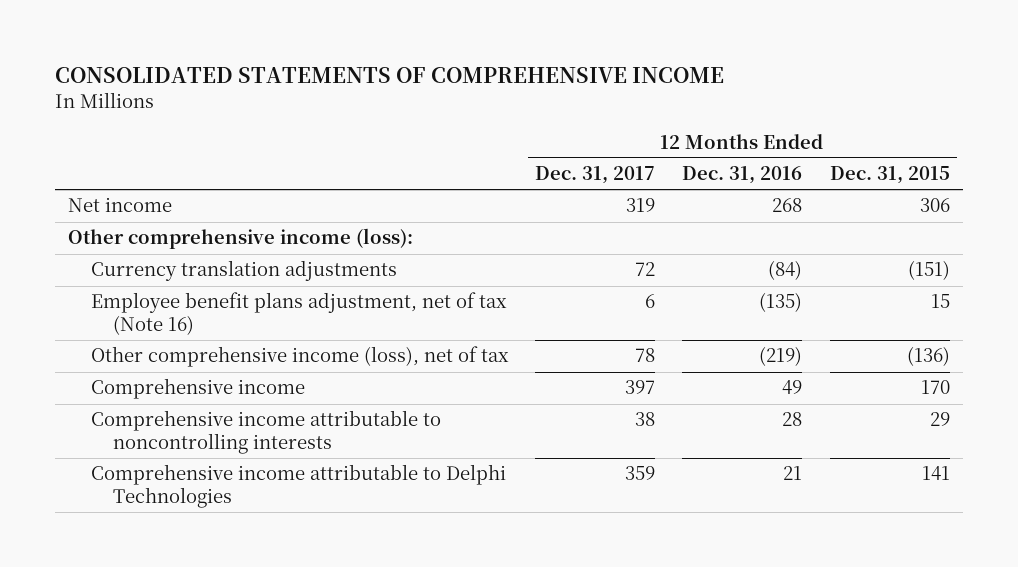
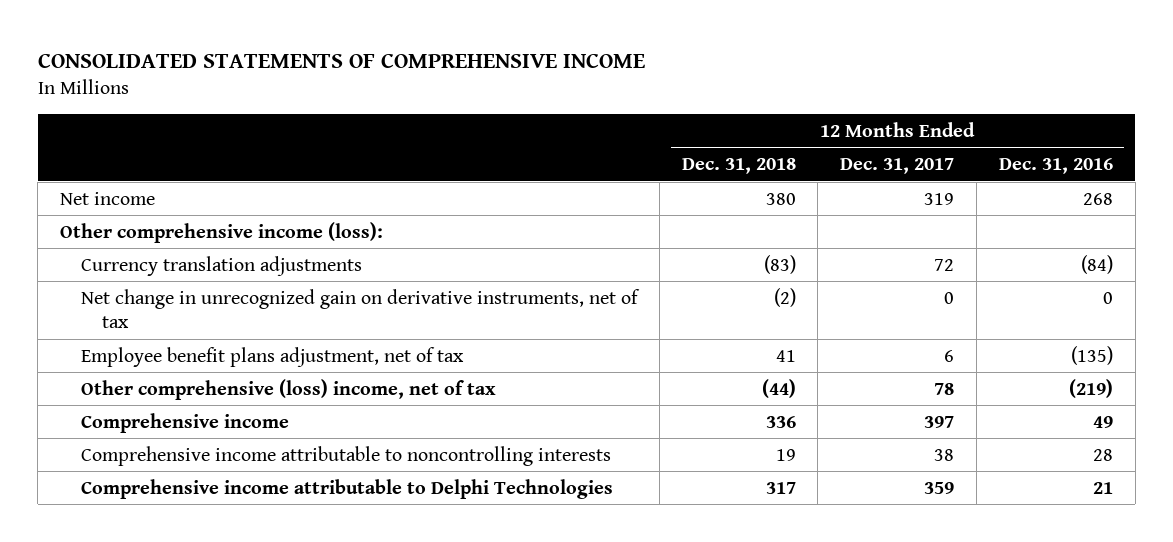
- | 12 Months Ended Dec. 31, 2017 | 12 Months Ended Dec. 31, 2016 | 12 Months Ended Dec. 31, 2015
+ | 12 Months Ended Dec. 31, 2018 | 12 Months Ended Dec. 31, 2017 | 12 Months Ended Dec. 31, 2016
- Employee benefit plans adjustment, net of tax (Note 16) | 6 | (135) | 15
- Other comprehensive income (loss), net of tax | 78 | (219) | (136)
+ Net change in unrecognized gain on derivative instruments, net of tax | (2) | 0 | 0
+ Employee benefit plans adjustment, net of tax | 41 | 6 | (135)
+ Other comprehensive (loss) income, net of tax | (44) | 78 | (219)

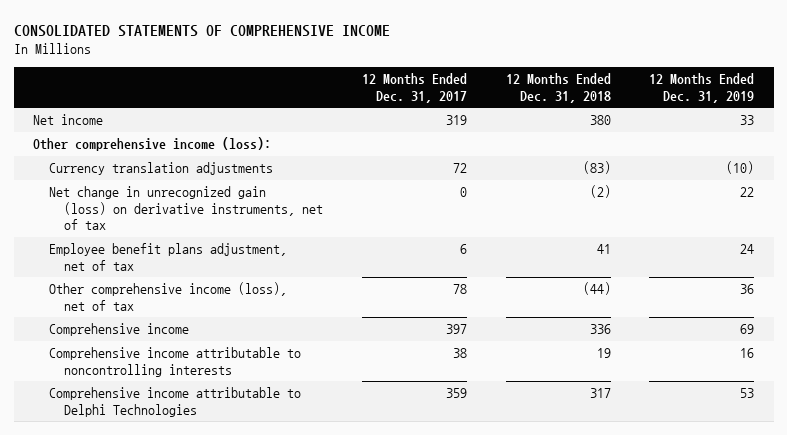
- | 12 Months Ended Dec. 31, 2018 | 12 Months Ended Dec. 31, 2017 | 12 Months Ended Dec. 31, 2016
+ | 12 Months Ended Dec. 31, 2017 | 12 Months Ended Dec. 31, 2018 | 12 Months Ended Dec. 31, 2019
- Net change in unrecognized gain on derivative instruments, net of tax | (2) | 0 | 0
+ Net change in unrecognized gain (loss) on derivative instruments, net of tax | 0 | (2) | 22
- Other comprehensive (loss) income, net of tax | (44) | 78 | (219)
+ Other comprehensive income (loss), net of tax | 78 | (44) | 36

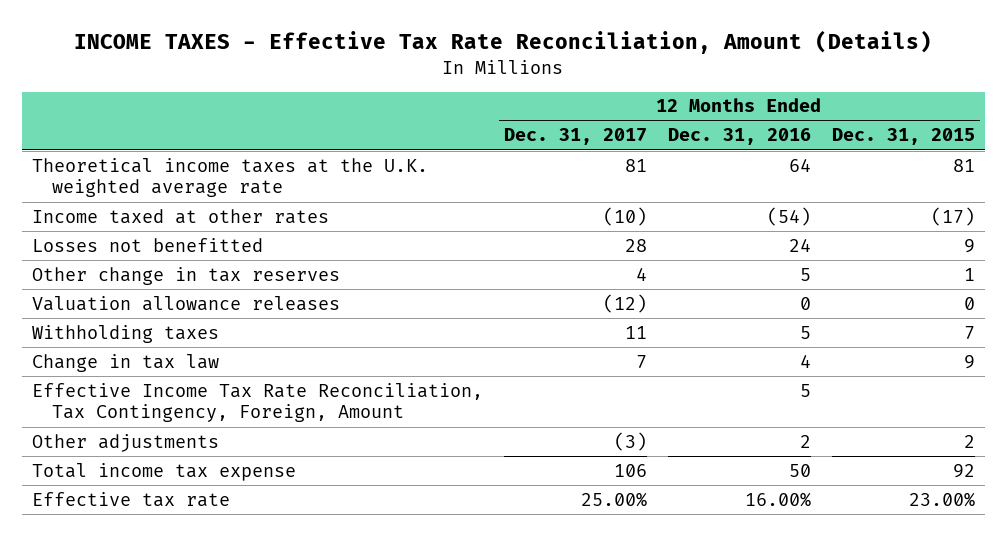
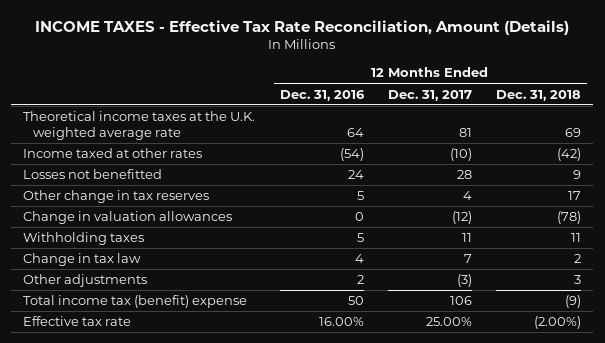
- | 12 Months Ended Dec. 31, 2017 | 12 Months Ended Dec. 31, 2016 | 12 Months Ended Dec. 31, 2015
+ | 12 Months Ended Dec. 31, 2016 | 12 Months Ended Dec. 31, 2017 | 12 Months Ended Dec. 31, 2018
- Valuation allowance releases | (12) | 0 | 0
+ Change in valuation allowances | 0 | (12) | (78)
- Effective Income Tax Rate Reconciliation, Tax Contingency, Foreign, Amount | | 5 |
- Total income tax expense | 106 | 50 | 92
+ Total income tax (benefit) expense | 50 | 106 | (9)

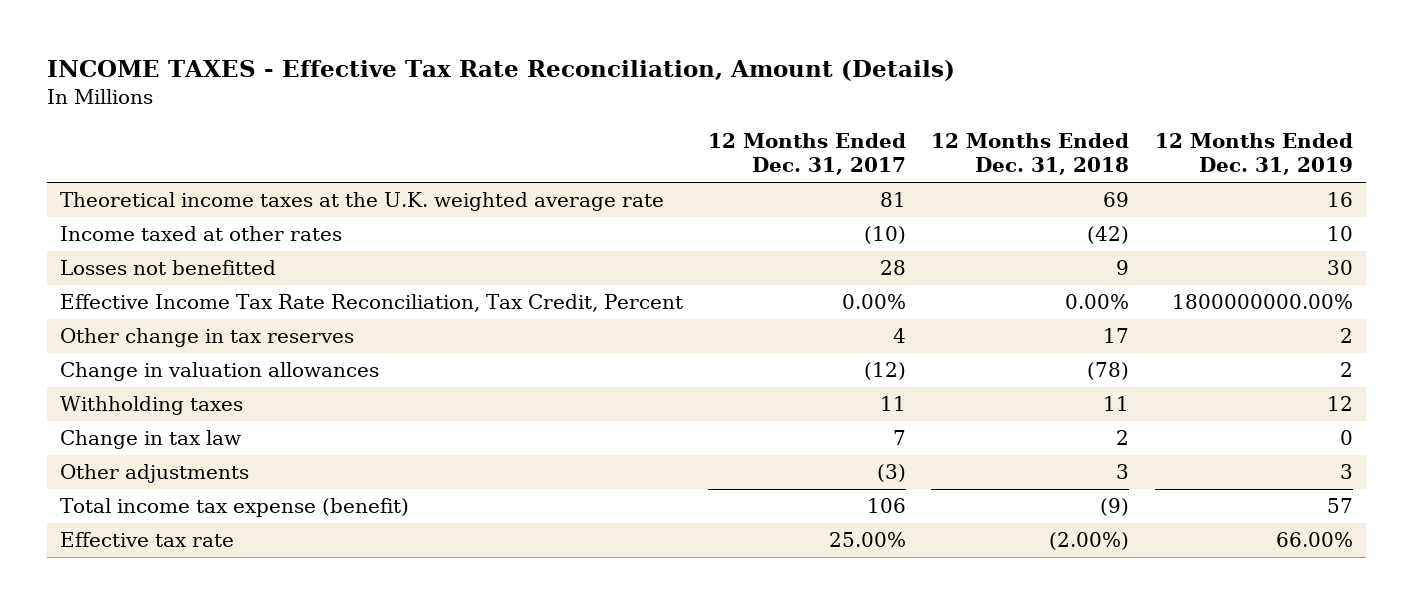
- | 12 Months Ended Dec. 31, 2016 | 12 Months Ended Dec. 31, 2017 | 12 Months Ended Dec. 31, 2018
+ | 12 Months Ended Dec. 31, 2017 | 12 Months Ended Dec. 31, 2018 | 12 Months Ended Dec. 31, 2019
+ Effective Income Tax Rate Reconciliation, Tax Credit, Percent | 0.00% | 0.00% | 1800000000.00%
- Total income tax (benefit) expense | 50 | 106 | (9)
+ Total income tax expense (benefit) | 106 | (9) | 57

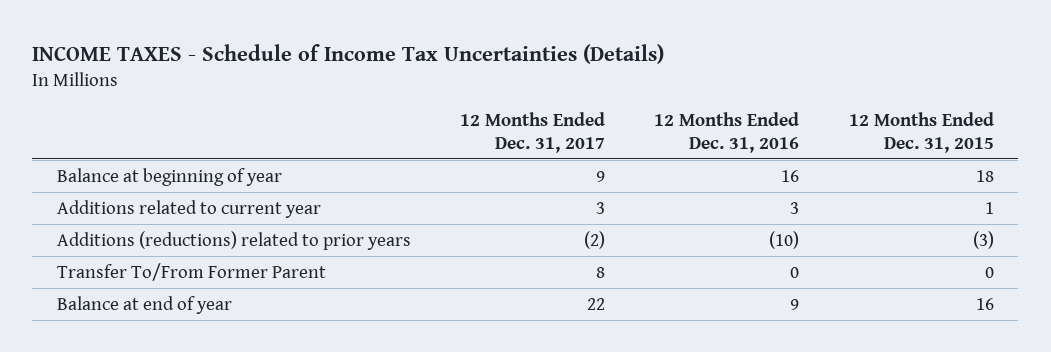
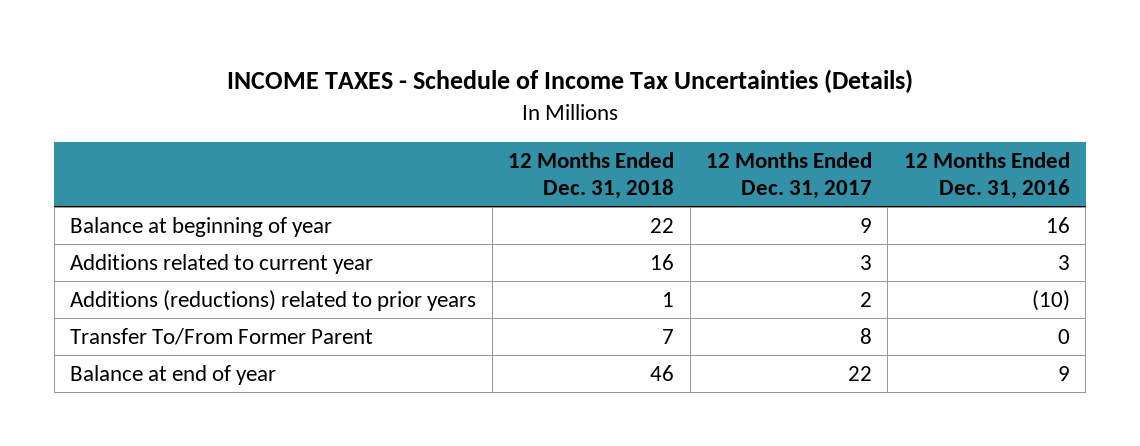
- | 12 Months Ended Dec. 31, 2017 | 12 Months Ended Dec. 31, 2016 | 12 Months Ended Dec. 31, 2015
+ | 12 Months Ended Dec. 31, 2018 | 12 Months Ended Dec. 31, 2017 | 12 Months Ended Dec. 31, 2016
- Additions (reductions) related to prior years | (2) | (10) | (3)
+ Additions (reductions) related to prior years | 1 | 2 | (10)

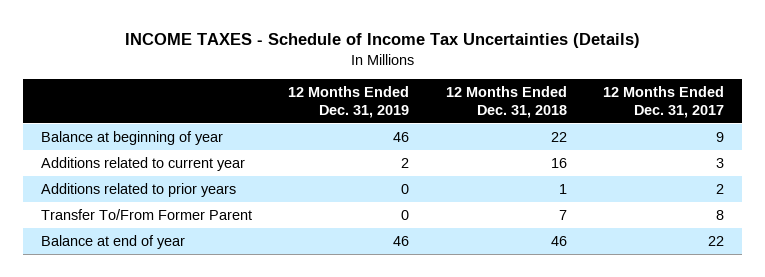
- | 12 Months Ended Dec. 31, 2018 | 12 Months Ended Dec. 31, 2017 | 12 Months Ended Dec. 31, 2016
+ | 12 Months Ended Dec. 31, 2019 | 12 Months Ended Dec. 31, 2018 | 12 Months Ended Dec. 31, 2017
- Additions (reductions) related to prior years | 1 | 2 | (10)
+ Additions related to prior years | 0 | 1 | 2

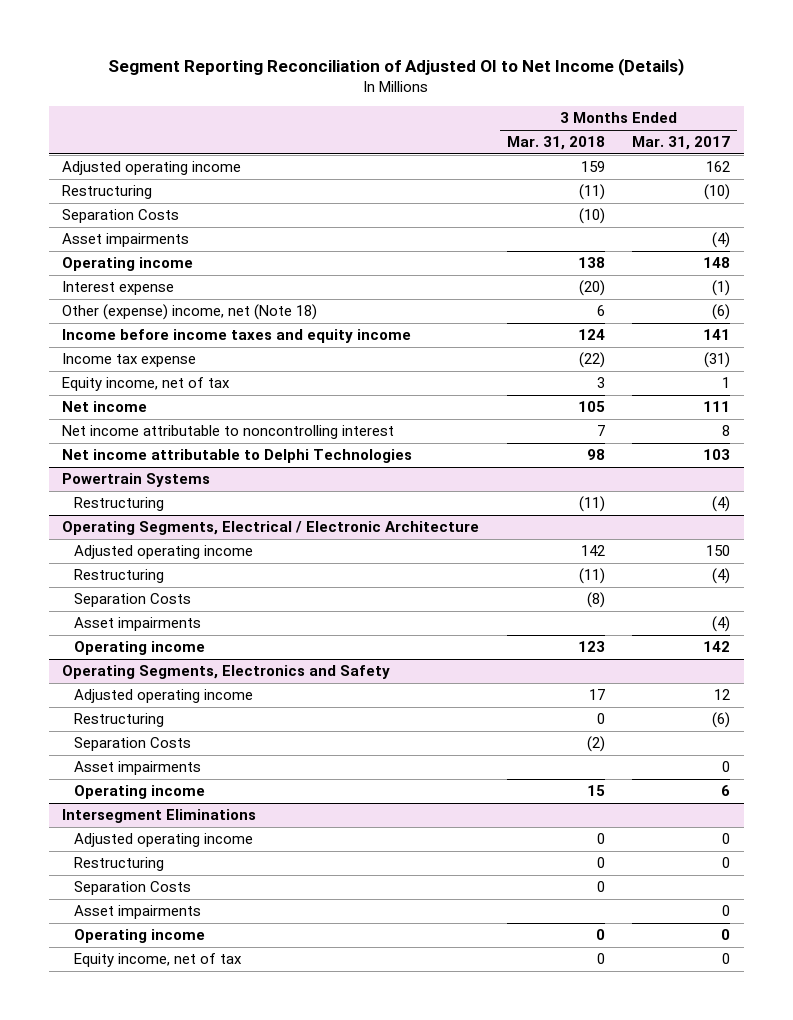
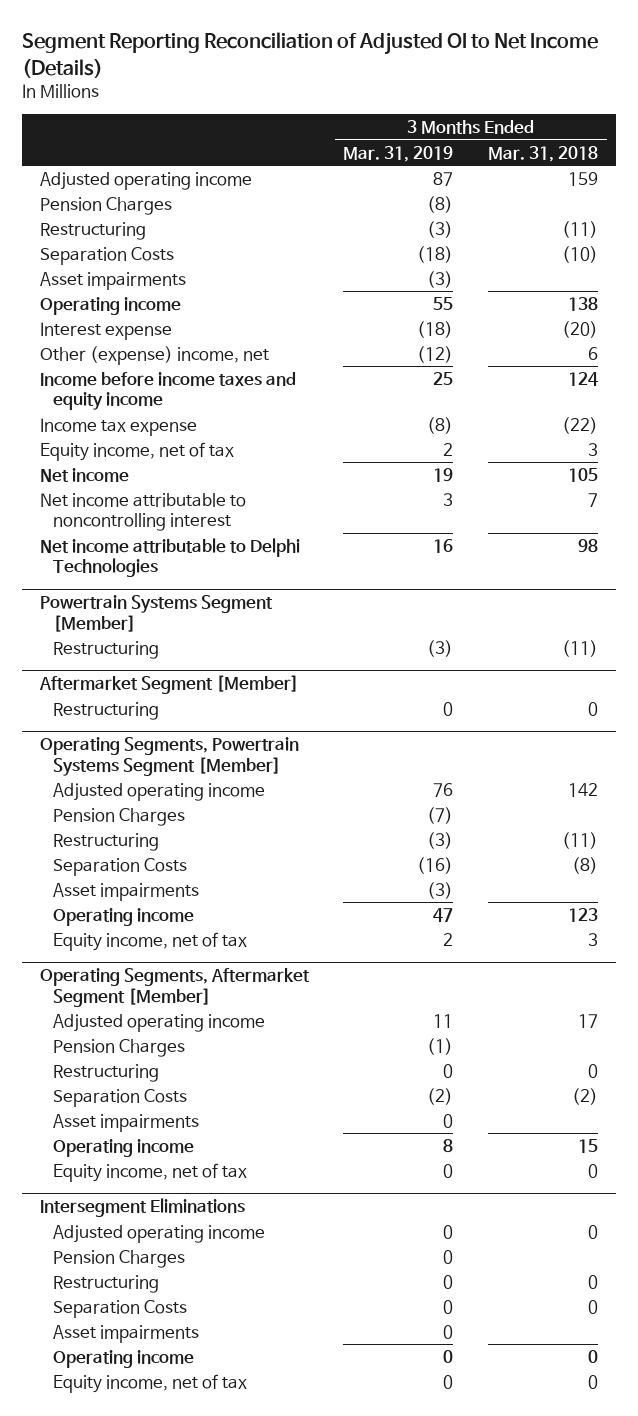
- | 3 Months Ended Mar. 31, 2018 | 3 Months Ended Mar. 31, 2017
+ | 3 Months Ended Mar. 31, 2019 | 3 Months Ended Mar. 31, 2018
+ Pension Charges | (8) |
- Other (expense) income, net (Note 18) | 6 | (6)
+ Other (expense) income, net | (12) | 6
- Powertrain Systems
+ Powertrain Systems Segment [Member]
- Operating Segments, Electrical / Electronic Architecture
+ Aftermarket Segment [Member]
+ Restructuring | 0 | 0
+ Operating Segments, Powertrain Systems Segment [Member]
+ Pension Charges | (7) |
- Operating Segments, Electronics and Safety
+ Equity income, net of tax | 2 | 3
+ Operating Segments, Aftermarket Segment [Member]
+ Pension Charges | (1) |
+ Equity income, net of tax | 0 | 0
@ Intersegment Eliminations
+ Pension Charges | 0 |

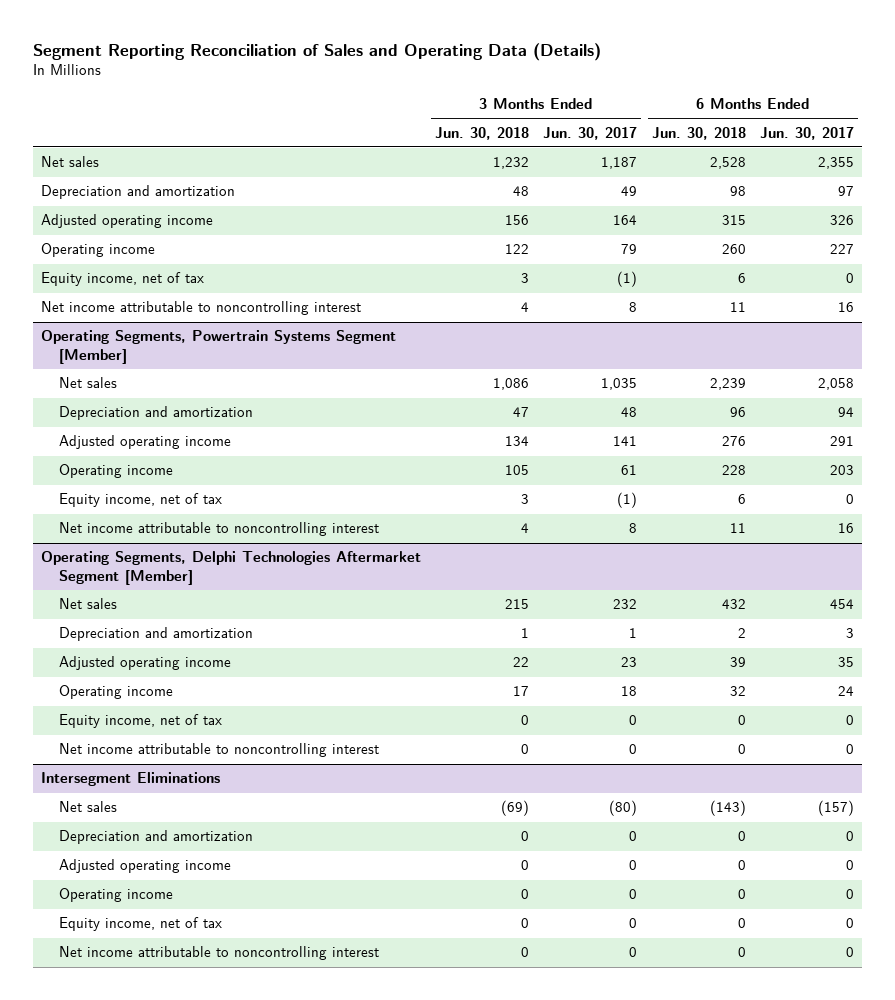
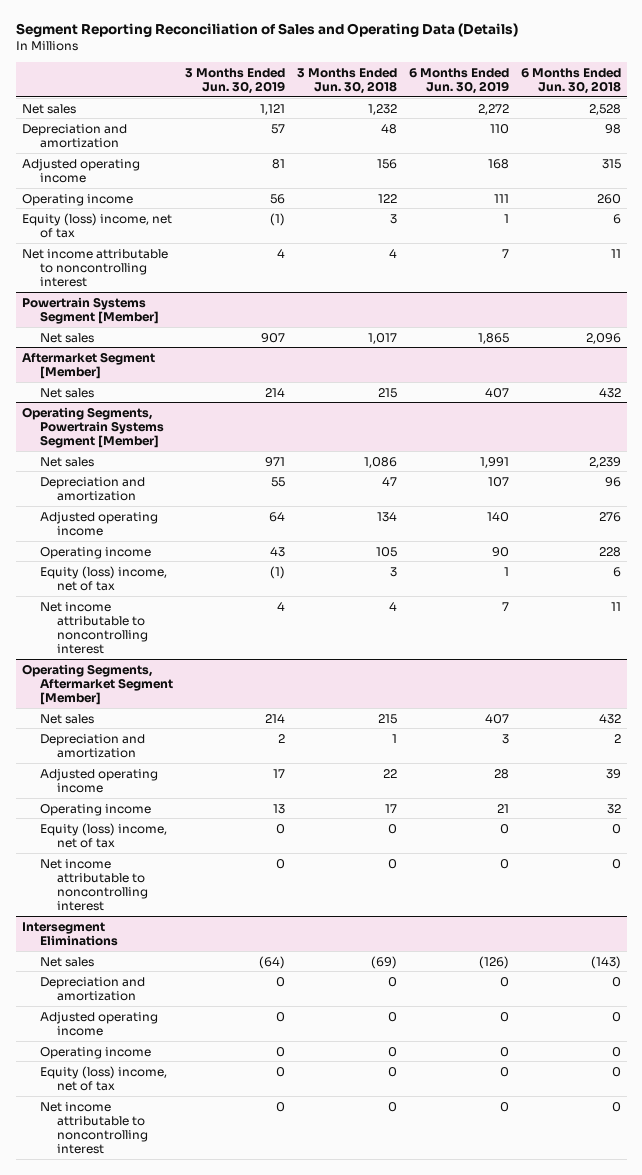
- | 3 Months Ended Jun. 30, 2018 | 3 Months Ended Jun. 30, 2017 | 6 Months Ended Jun. 30, 2018 | 6 Months Ended Jun. 30, 2017
+ | 3 Months Ended Jun. 30, 2019 | 3 Months Ended Jun. 30, 2018 | 6 Months Ended Jun. 30, 2019 | 6 Months Ended Jun. 30, 2018
- Equity income, net of tax | 3 | (1) | 6 | 0
+ Equity (loss) income, net of tax | (1) | 3 | 1 | 6
+ Powertrain Systems Segment [Member]
+ Net sales | 907 | 1,017 | 1,865 | 2,096
+ Aftermarket Segment [Member]
+ Net sales | 214 | 215 | 407 | 432
@ Operating Segments, Powertrain Systems Segment [Member]
- Equity income, net of tax | 3 | (1) | 6 | 0
+ Equity (loss) income, net of tax | (1) | 3 | 1 | 6
- Operating Segments, Delphi Technologies Aftermarket Segment [Member]
+ Operating Segments, Aftermarket Segment [Member]
- Equity income, net of tax | 0 | 0 | 0 | 0
+ Equity (loss) income, net of tax | 0 | 0 | 0 | 0
@ Intersegment Eliminations
- Equity income, net of tax | 0 | 0 | 0 | 0
+ Equity (loss) income, net of tax | 0 | 0 | 0 | 0

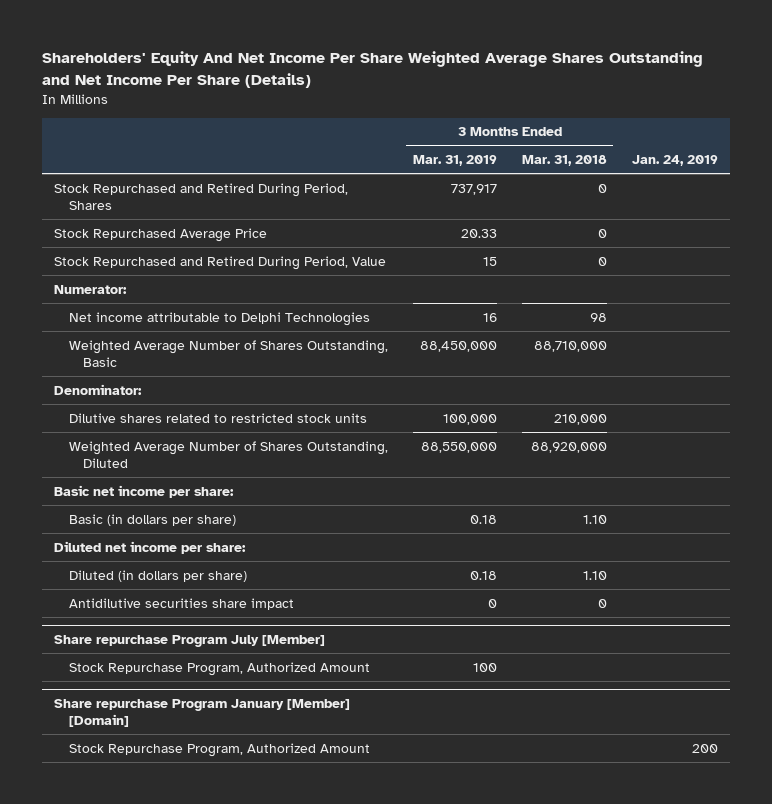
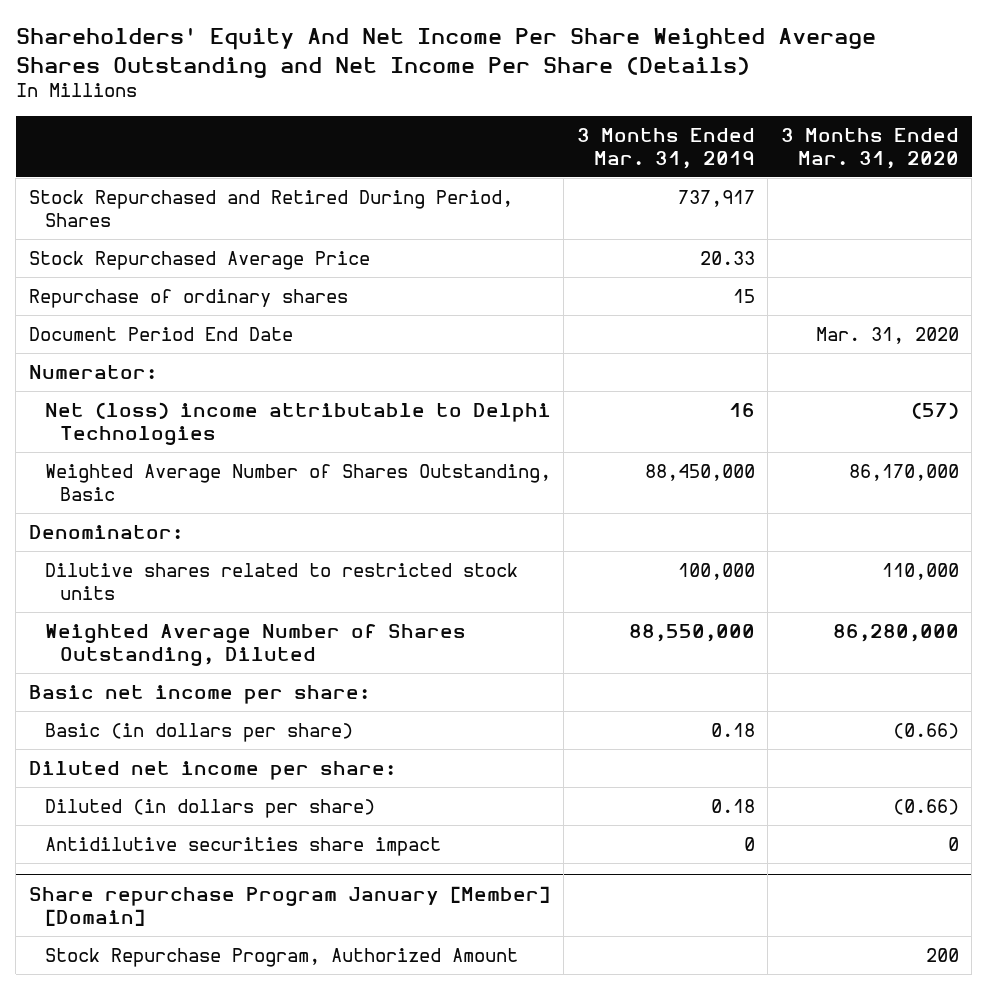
- | 3 Months Ended Mar. 31, 2019 | 3 Months Ended Mar. 31, 2018 | Jan. 24, 2019
+ | 3 Months Ended Mar. 31, 2019 | 3 Months Ended Mar. 31, 2020
- Stock Repurchased and Retired During Period, Value | 15 | 0 |
+ Repurchase of ordinary shares | 15 |
+ Document Period End Date | | Mar. 31, 2020
- Net income attributable to Delphi Technologies | 16 | 98 |
+ Net (loss) income attributable to Delphi Technologies | 16 | (57)
- Share repurchase Program July [Member]
- Stock Repurchase Program, Authorized Amount | 100 | |

